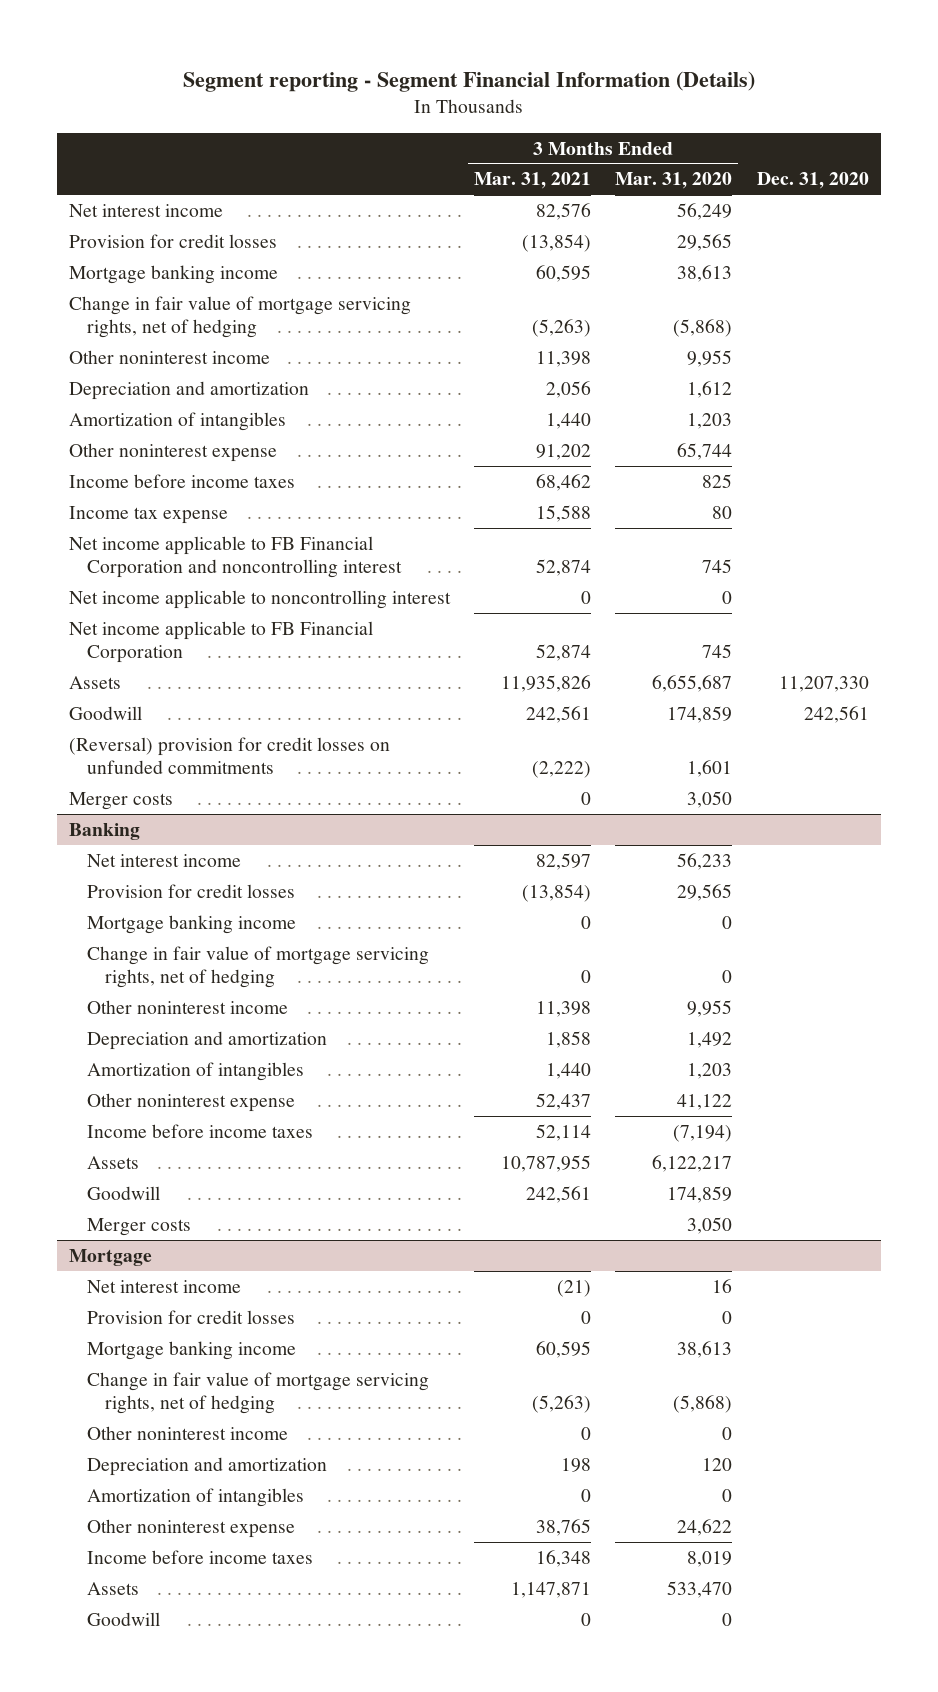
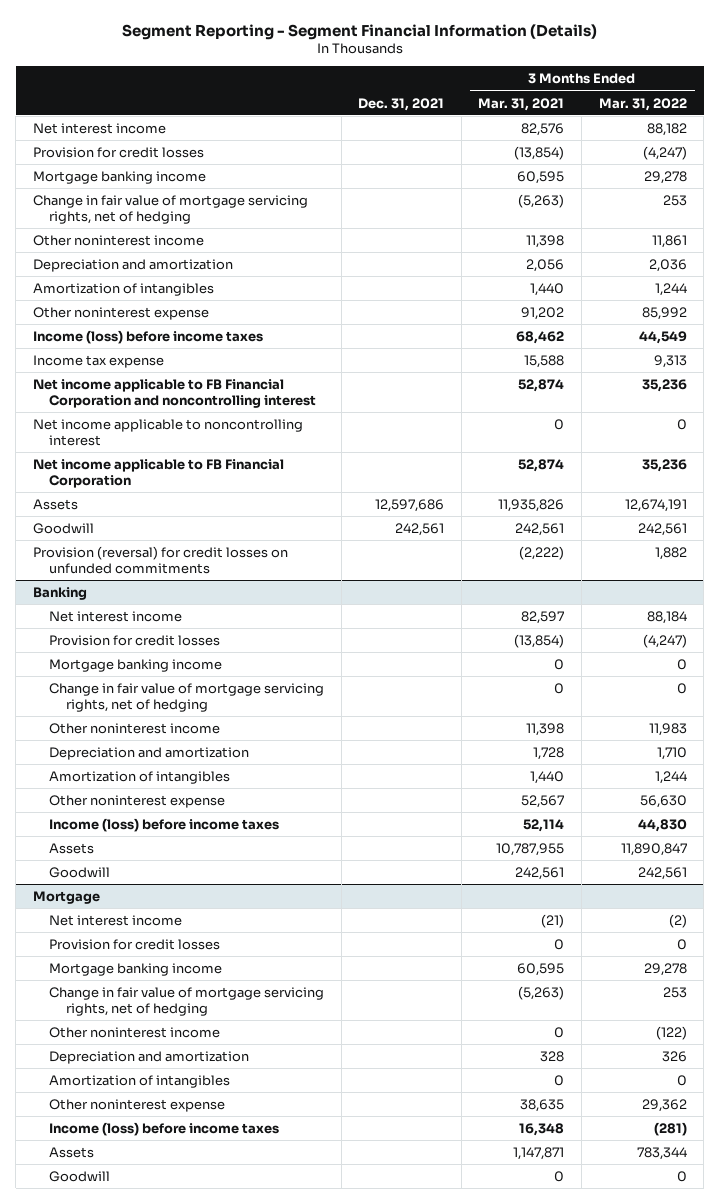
- Segment reporting - Segment Financial Information (Details)
+ Segment Reporting - Segment Financial Information (Details)
- | 3 Months Ended Mar. 31, 2021 | 3 Months Ended Mar. 31, 2020 | Dec. 31, 2020
+ | Dec. 31, 2021 | 3 Months Ended Mar. 31, 2021 | 3 Months Ended Mar. 31, 2022
- Income before income taxes | 68,462 | 825 |
+ Income (loss) before income taxes | | 68,462 | 44,549
- (Reversal) provision for credit losses on unfunded commitments | (2,222) | 1,601 |
- Merger costs | 0 | 3,050 |
+ Provision (reversal) for credit losses on unfunded commitments | | (2,222) | 1,882
@ Banking
- Depreciation and amortization | 1,858 | 1,492 |
+ Depreciation and amortization | | 1,728 | 1,710
- Other noninterest expense | 52,437 | 41,122 |
- Income before income taxes | 52,114 | (7,194) |
+ Other noninterest expense | | 52,567 | 56,630
+ Income (loss) before income taxes | | 52,114 | 44,830
- Merger costs | | 3,050 |
@ Mortgage
- Depreciation and amortization | 198 | 120 |
+ Depreciation and amortization | | 328 | 326
- Other noninterest expense | 38,765 | 24,622 |
- Income before income taxes | 16,348 | 8,019 |
+ Other noninterest expense | | 38,635 | 29,362
+ Income (loss) before income taxes | | 16,348 | (281)

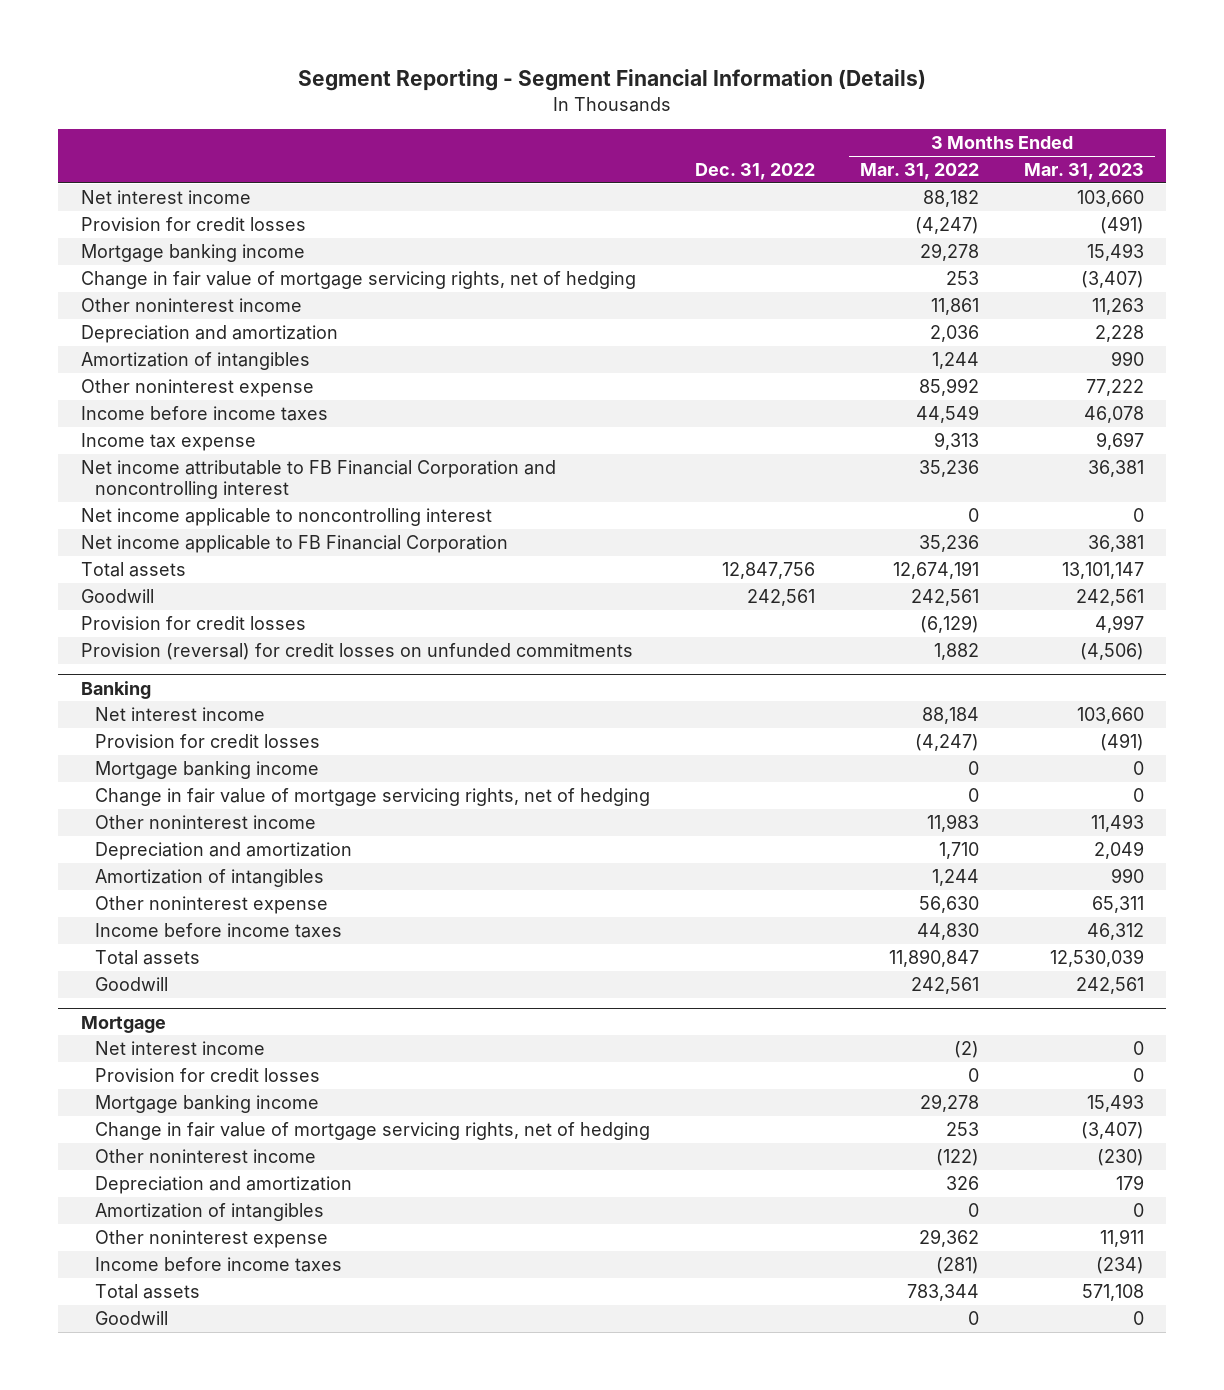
- | Dec. 31, 2021 | 3 Months Ended Mar. 31, 2021 | 3 Months Ended Mar. 31, 2022
+ | Dec. 31, 2022 | 3 Months Ended Mar. 31, 2022 | 3 Months Ended Mar. 31, 2023
- Income (loss) before income taxes | | 68,462 | 44,549
+ Income before income taxes | | 44,549 | 46,078
- Net income applicable to FB Financial Corporation and noncontrolling interest | | 52,874 | 35,236
+ Net income attributable to FB Financial Corporation and noncontrolling interest | | 35,236 | 36,381
- Assets | 12,597,686 | 11,935,826 | 12,674,191
+ Total assets | 12,847,756 | 12,674,191 | 13,101,147
+ Provision for credit losses | | (6,129) | 4,997
@ Banking
- Income (loss) before income taxes | | 52,114 | 44,830
- Assets | | 10,787,955 | 11,890,847
+ Income before income taxes | | 44,830 | 46,312
+ Total assets | | 11,890,847 | 12,530,039
@ Mortgage
- Income (loss) before income taxes | | 16,348 | (281)
- Assets | | 1,147,871 | 783,344
+ Income before income taxes | | (281) | (234)
+ Total assets | | 783,344 | 571,108

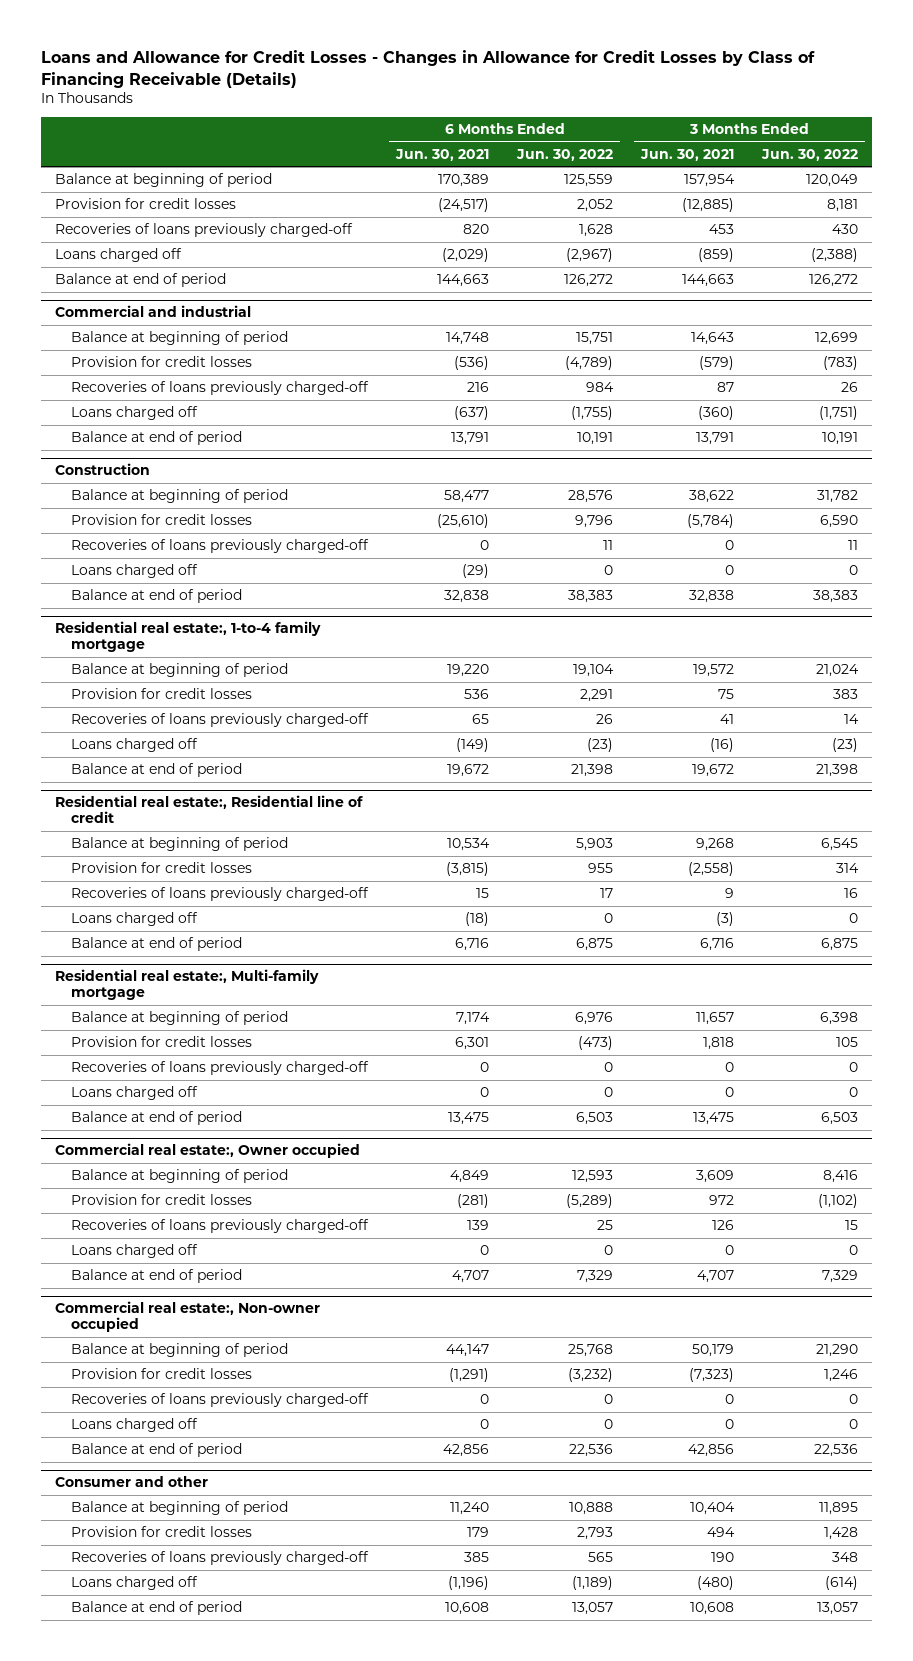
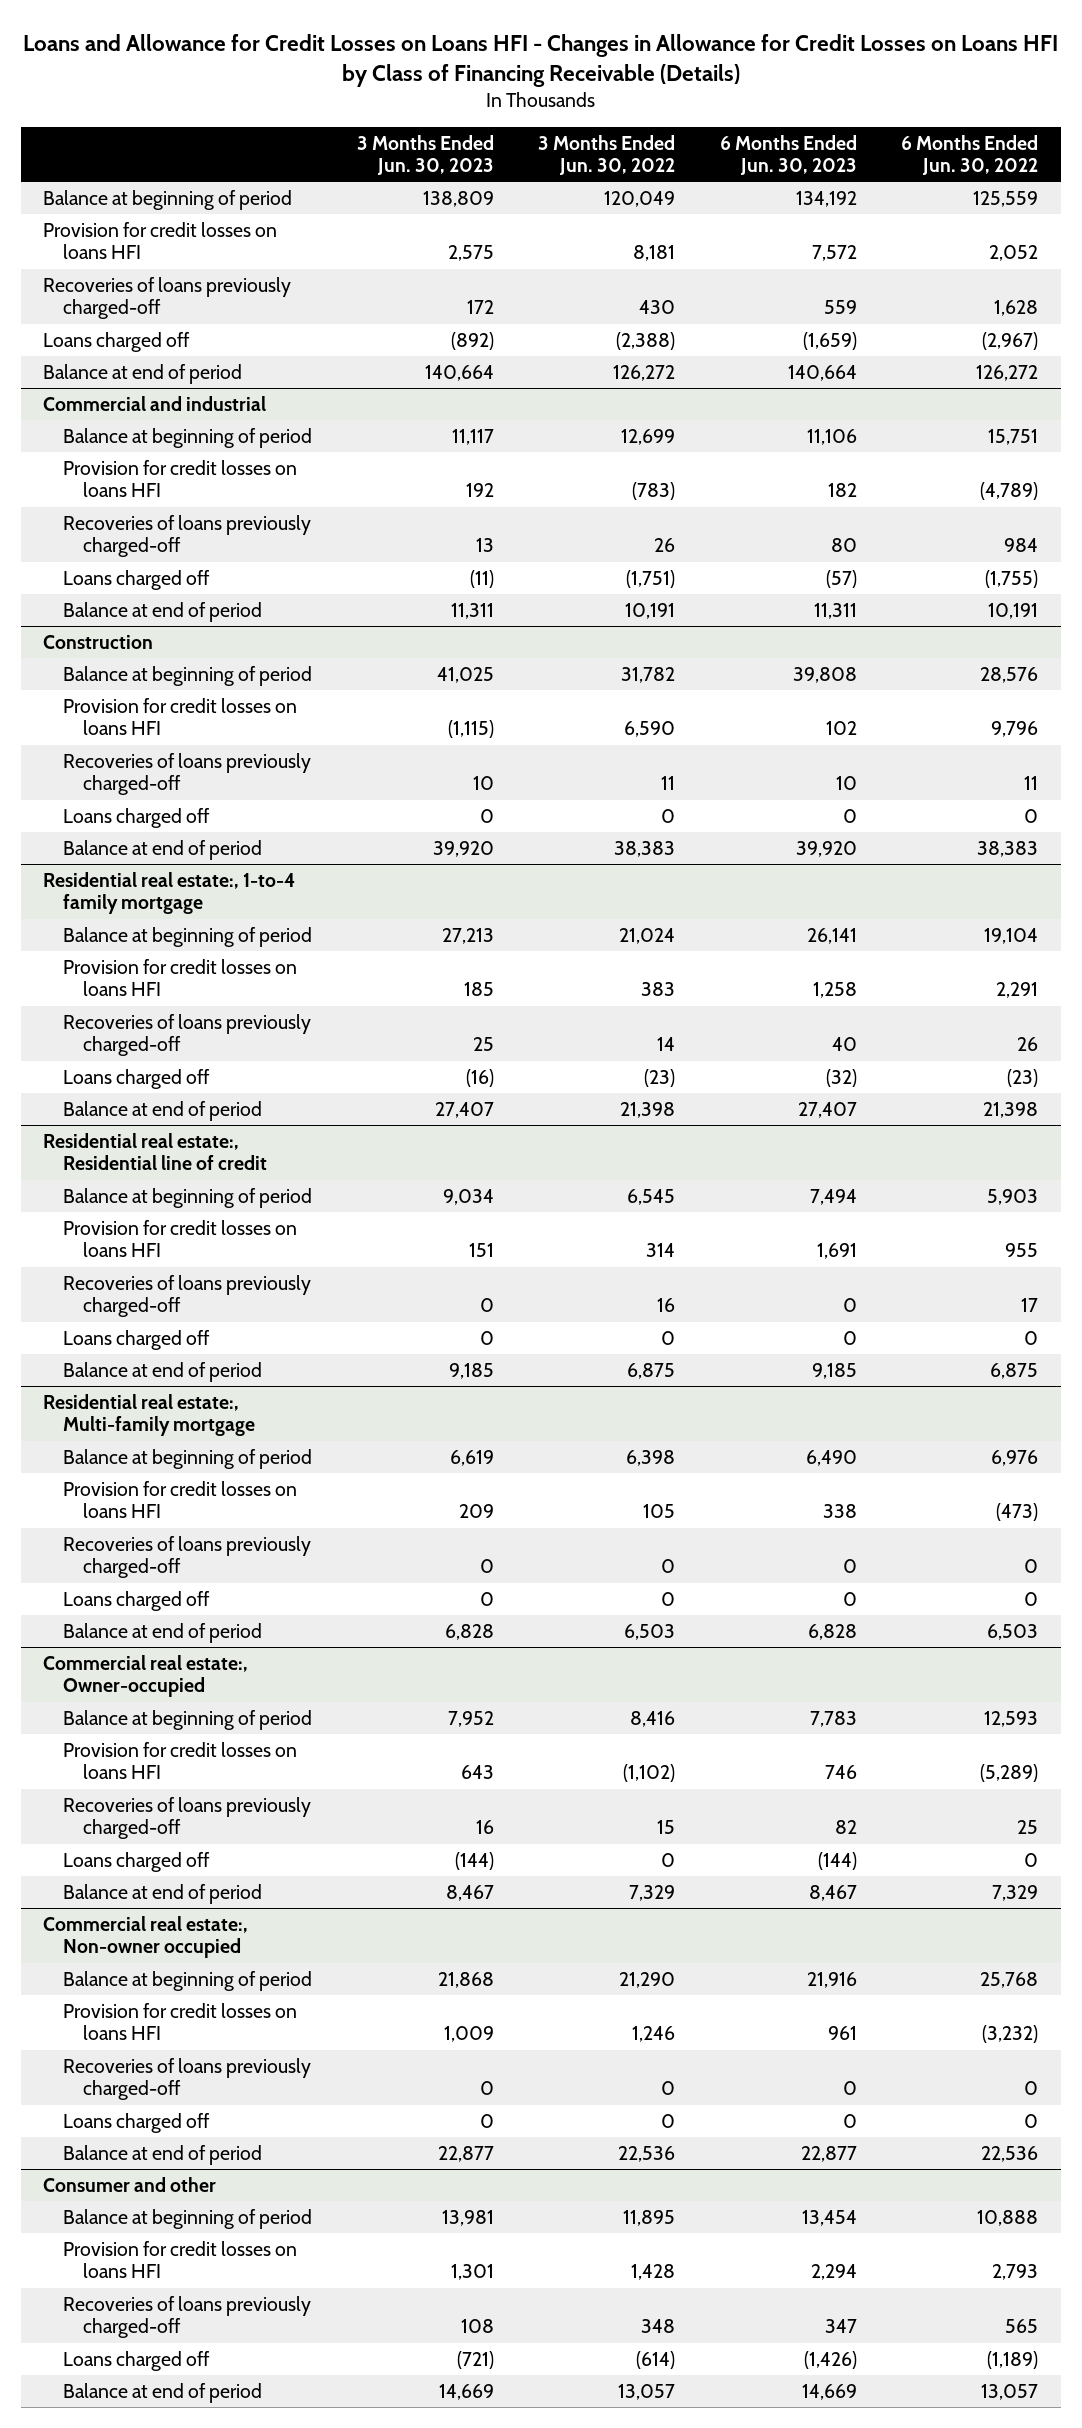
- Loans and Allowance for Credit Losses - Changes in Allowance for Credit Losses by Class of Financing Receivable (Details)
+ Loans and Allowance for Credit Losses on Loans HFI - Changes in Allowance for Credit Losses on Loans HFI by Class of Financing Receivable (Details)
- | 6 Months Ended Jun. 30, 2021 | 6 Months Ended Jun. 30, 2022 | 3 Months Ended Jun. 30, 2021 | 3 Months Ended Jun. 30, 2022
+ | 3 Months Ended Jun. 30, 2023 | 3 Months Ended Jun. 30, 2022 | 6 Months Ended Jun. 30, 2023 | 6 Months Ended Jun. 30, 2022
- Provision for credit losses | (24,517) | 2,052 | (12,885) | 8,181
+ Provision for credit losses on loans HFI | 2,575 | 8,181 | 7,572 | 2,052
@ Commercial and industrial
- Provision for credit losses | (536) | (4,789) | (579) | (783)
+ Provision for credit losses on loans HFI | 192 | (783) | 182 | (4,789)
@ Construction
- Provision for credit losses | (25,610) | 9,796 | (5,784) | 6,590
+ Provision for credit losses on loans HFI | (1,115) | 6,590 | 102 | 9,796
@ Residential real estate:, 1-to-4 family mortgage
- Provision for credit losses | 536 | 2,291 | 75 | 383
+ Provision for credit losses on loans HFI | 185 | 383 | 1,258 | 2,291
@ Residential real estate:, Residential line of credit
- Provision for credit losses | (3,815) | 955 | (2,558) | 314
+ Provision for credit losses on loans HFI | 151 | 314 | 1,691 | 955
@ Residential real estate:, Multi-family mortgage
- Provision for credit losses | 6,301 | (473) | 1,818 | 105
+ Provision for credit losses on loans HFI | 209 | 105 | 338 | (473)
- Commercial real estate:, Owner occupied
+ Commercial real estate:, Owner-occupied
- Provision for credit losses | (281) | (5,289) | 972 | (1,102)
+ Provision for credit losses on loans HFI | 643 | (1,102) | 746 | (5,289)
@ Commercial real estate:, Non-owner occupied
- Provision for credit losses | (1,291) | (3,232) | (7,323) | 1,246
+ Provision for credit losses on loans HFI | 1,009 | 1,246 | 961 | (3,232)
@ Consumer and other
- Provision for credit losses | 179 | 2,793 | 494 | 1,428
+ Provision for credit losses on loans HFI | 1,301 | 1,428 | 2,294 | 2,793

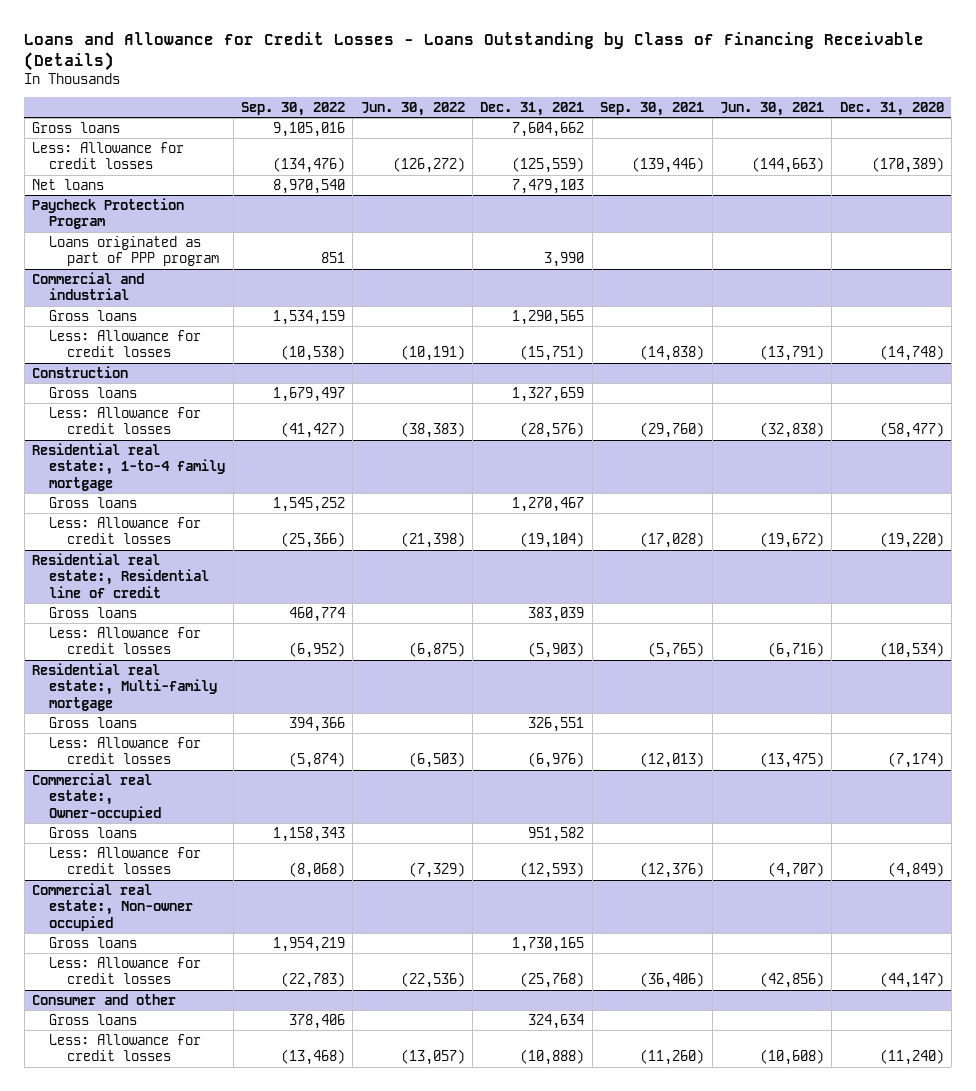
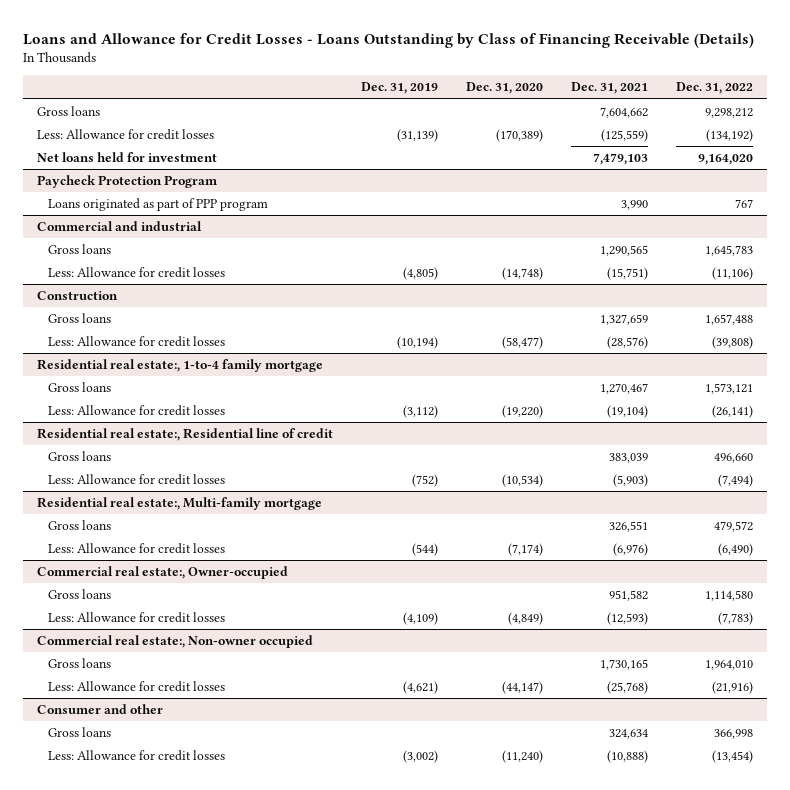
- | Sep. 30, 2022 | Jun. 30, 2022 | Dec. 31, 2021 | Sep. 30, 2021 | Jun. 30, 2021 | Dec. 31, 2020
+ | Dec. 31, 2019 | Dec. 31, 2020 | Dec. 31, 2021 | Dec. 31, 2022
- Net loans | 8,970,540 | | 7,479,103 | | |
+ Net loans held for investment | | | 7,479,103 | 9,164,020

